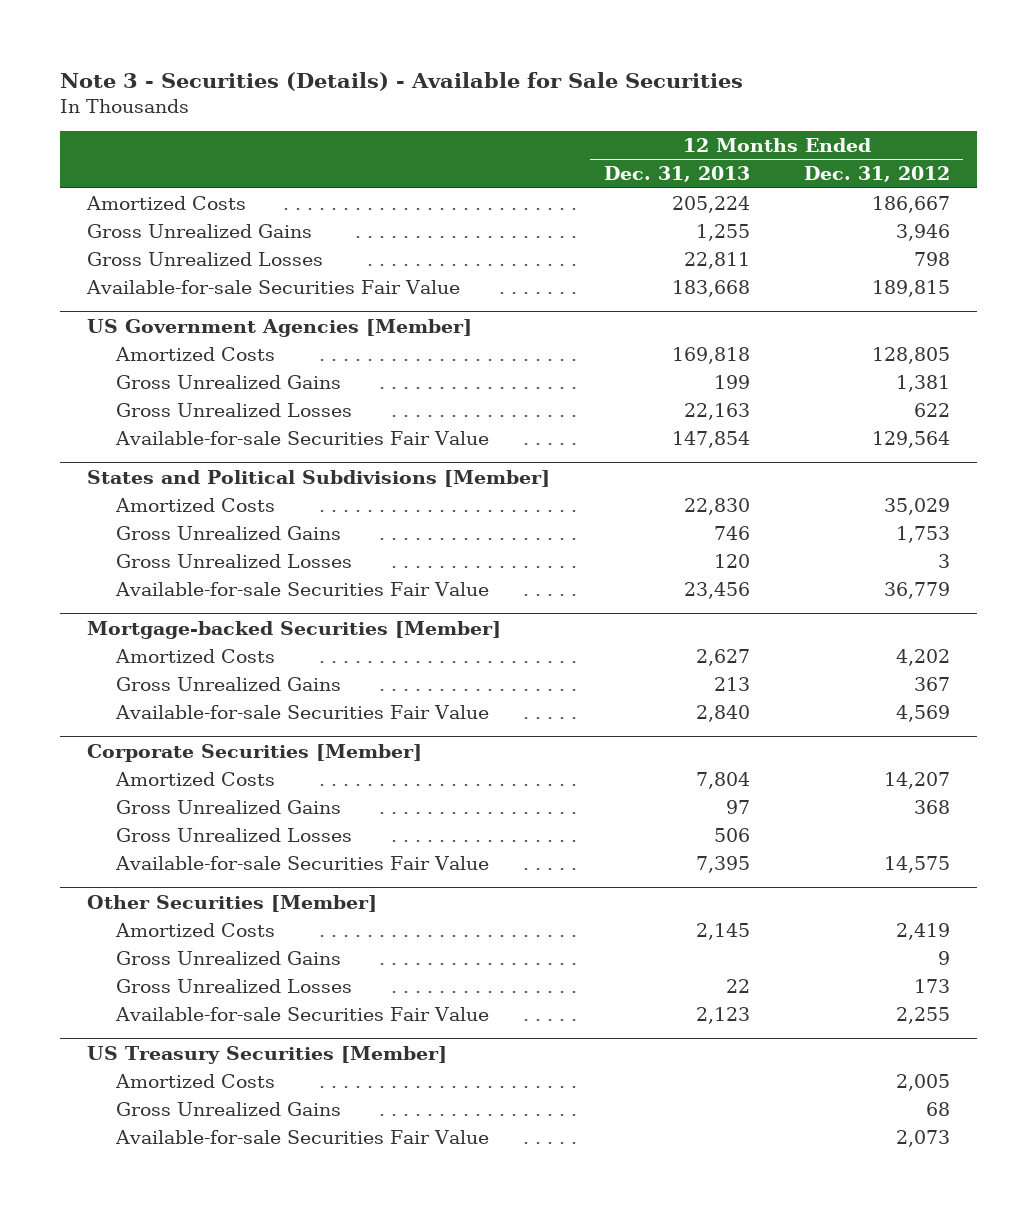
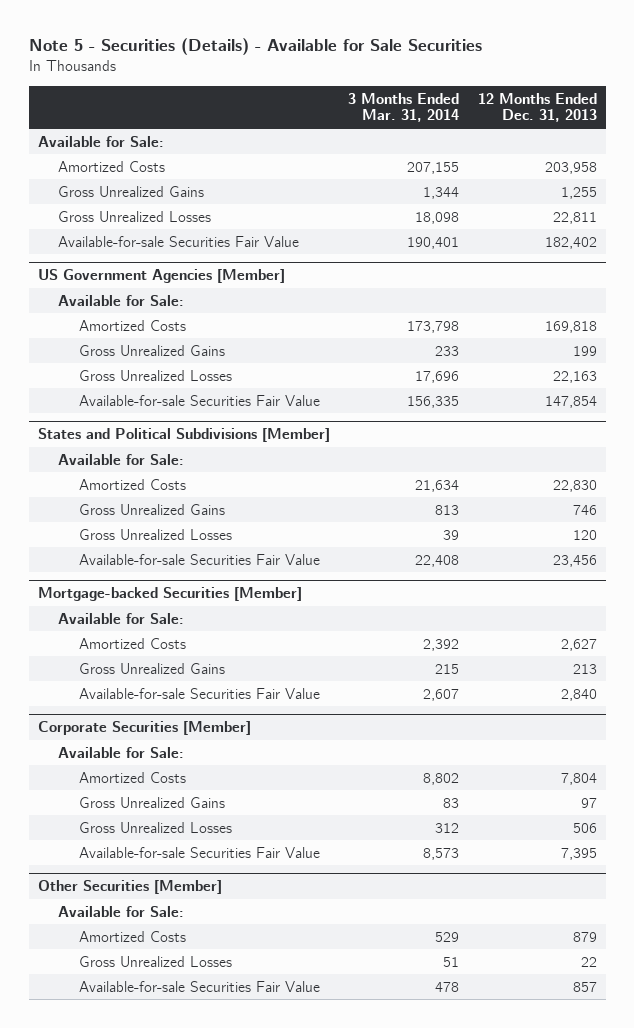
- Note 3 - Securities (Details) - Available for Sale Securities
+ Note 5 - Securities (Details) - Available for Sale Securities
- | 12 Months Ended Dec. 31, 2013 | 12 Months Ended Dec. 31, 2012
+ | 3 Months Ended Mar. 31, 2014 | 12 Months Ended Dec. 31, 2013
- Amortized Costs | 205,224 | 186,667
+ Available for Sale:
+ Amortized Costs | 207,155 | 203,958
- Available-for-sale Securities Fair Value | 183,668 | 189,815
+ Available-for-sale Securities Fair Value | 190,401 | 182,402
@ US Government Agencies [Member]
+ Available for Sale:
@ States and Political Subdivisions [Member]
+ Available for Sale:
@ Mortgage-backed Securities [Member]
+ Available for Sale:
@ Corporate Securities [Member]
+ Available for Sale:
@ Other Securities [Member]
- Amortized Costs | 2,145 | 2,419
- Gross Unrealized Gains | | 9
+ Available for Sale:
+ Amortized Costs | 529 | 879
- Available-for-sale Securities Fair Value | 2,123 | 2,255
- US Treasury Securities [Member]
- Amortized Costs | | 2,005
- Gross Unrealized Gains | | 68
- Available-for-sale Securities Fair Value | | 2,073
@ Other Securities [Member]
+ Available-for-sale Securities Fair Value | 478 | 857

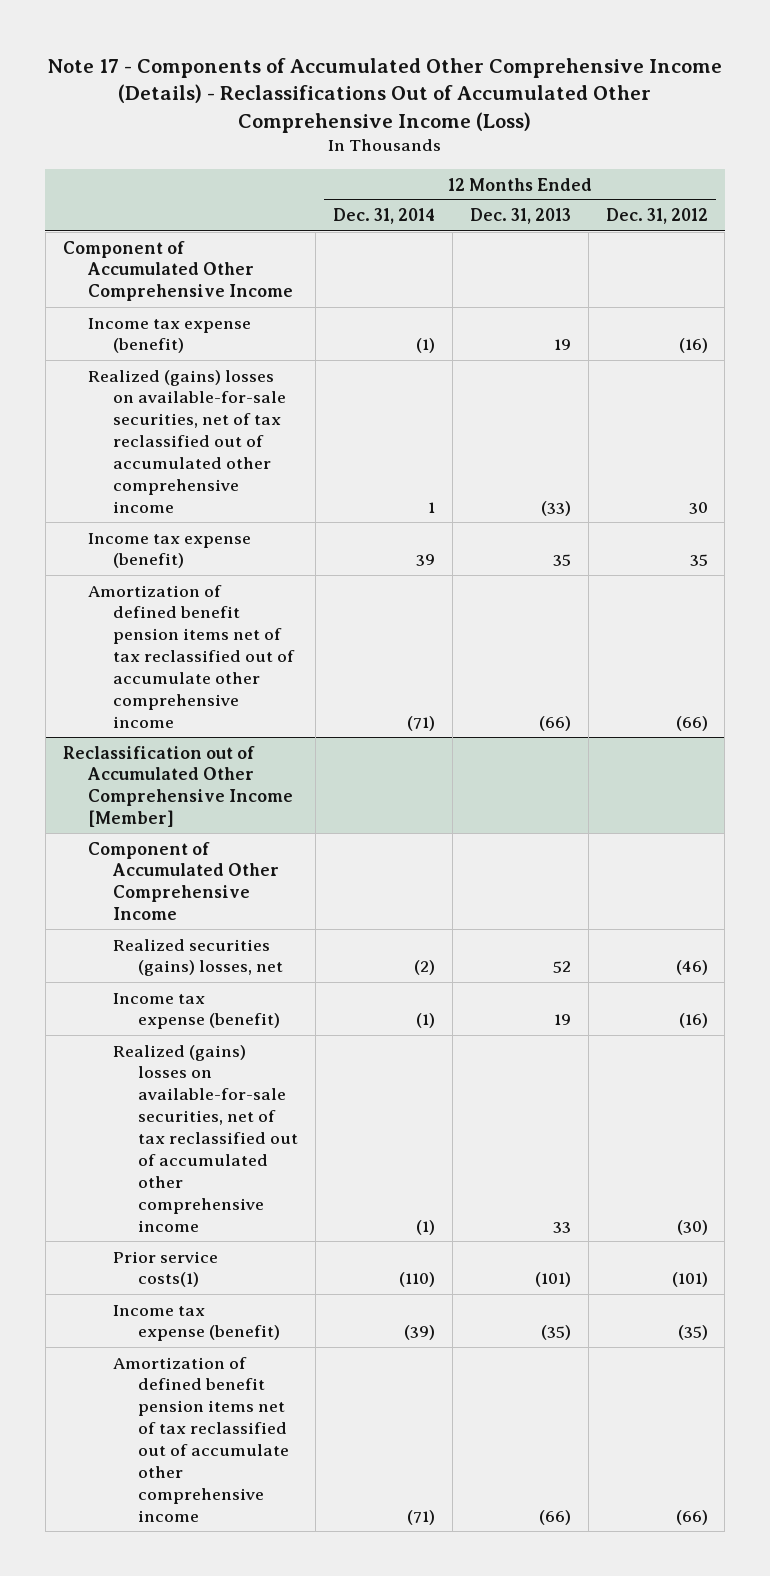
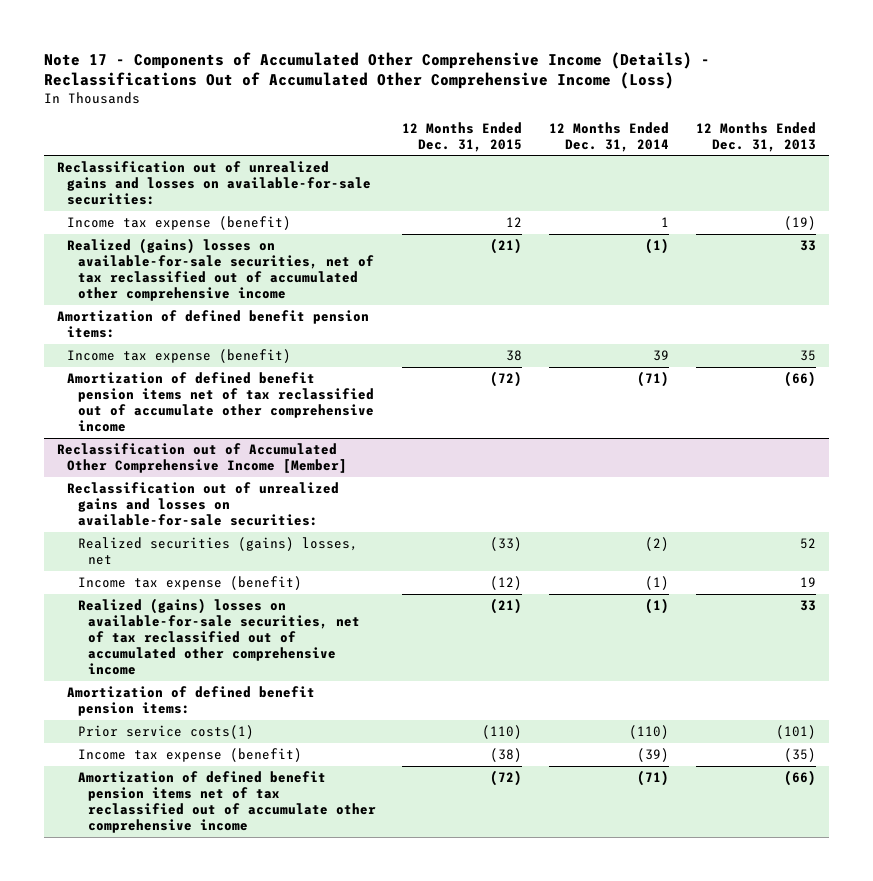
- | 12 Months Ended Dec. 31, 2014 | 12 Months Ended Dec. 31, 2013 | 12 Months Ended Dec. 31, 2012
+ | 12 Months Ended Dec. 31, 2015 | 12 Months Ended Dec. 31, 2014 | 12 Months Ended Dec. 31, 2013
- Component of Accumulated Other Comprehensive Income
- Income tax expense (benefit) | (1) | 19 | (16)
- Realized (gains) losses on available-for-sale securities, net of tax reclassified out of accumulated other comprehensive income | 1 | (33) | 30
+ Reclassification out of unrealized gains and losses on available-for-sale securities:
+ Income tax expense (benefit) | 12 | 1 | (19)
+ Realized (gains) losses on available-for-sale securities, net of tax reclassified out of accumulated other comprehensive income | (21) | (1) | 33
+ Amortization of defined benefit pension items:
@ Reclassification out of Accumulated Other Comprehensive Income [Member]
- Component of Accumulated Other Comprehensive Income
+ Reclassification out of unrealized gains and losses on available-for-sale securities:
+ Amortization of defined benefit pension items:

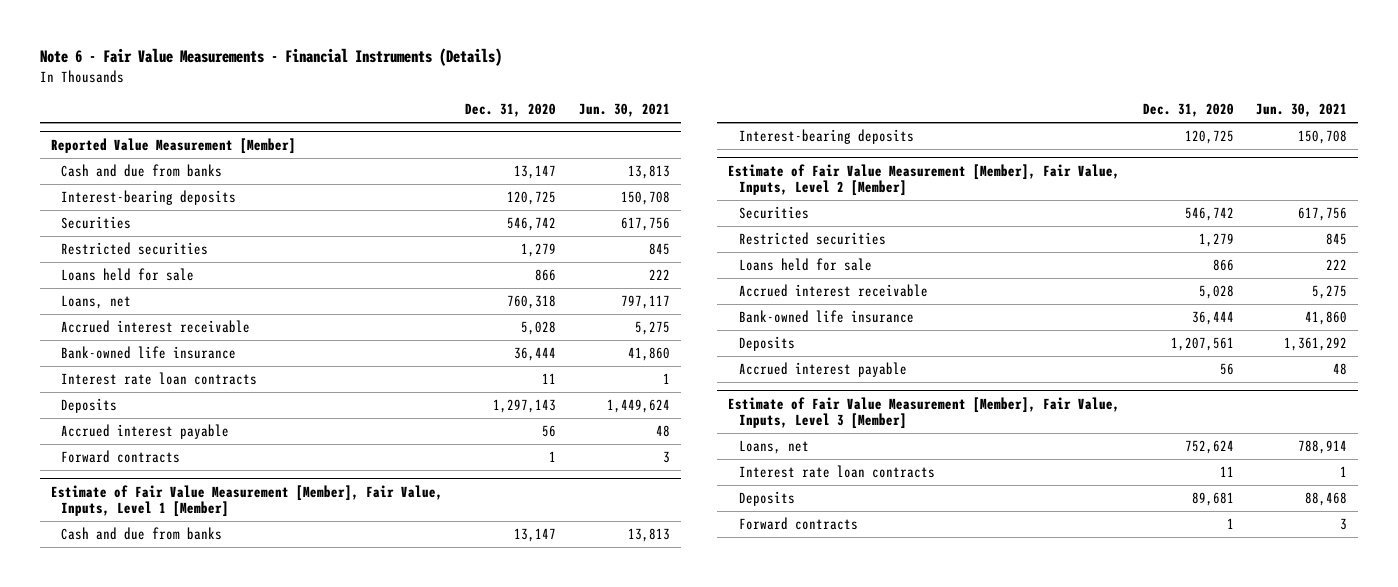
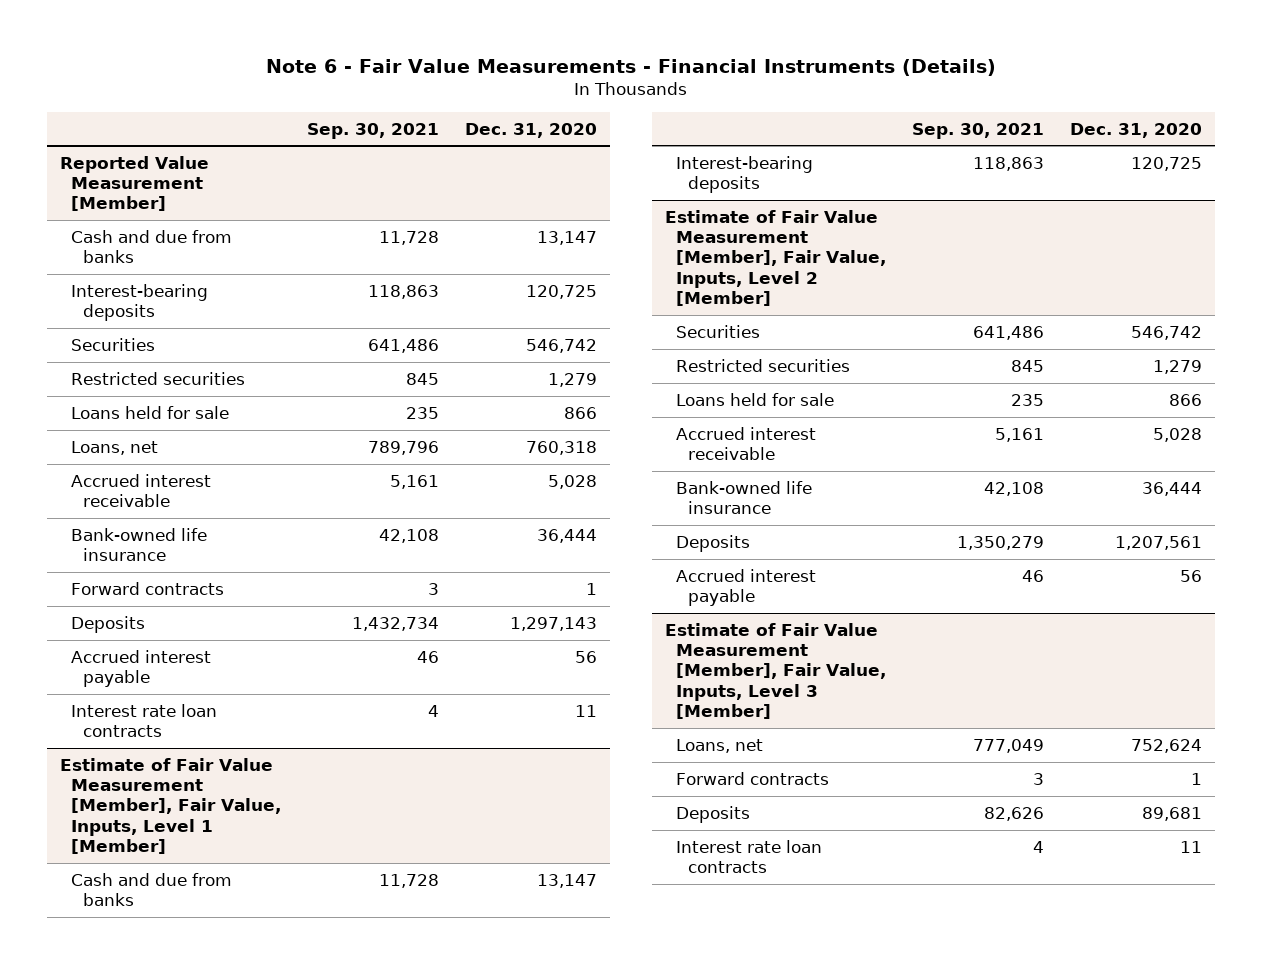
- | Dec. 31, 2020 | Jun. 30, 2021
+ | Sep. 30, 2021 | Dec. 31, 2020
@ Reported Value Measurement [Member]
moved up: Forward contracts | 3 | 1
moved down: Interest rate loan contracts | 4 | 11
@ Estimate of Fair Value Measurement [Member], Fair Value, Inputs, Level 3 [Member]
moved down: Deposits | 82,626 | 89,681
moved down: Interest rate loan contracts | 4 | 11

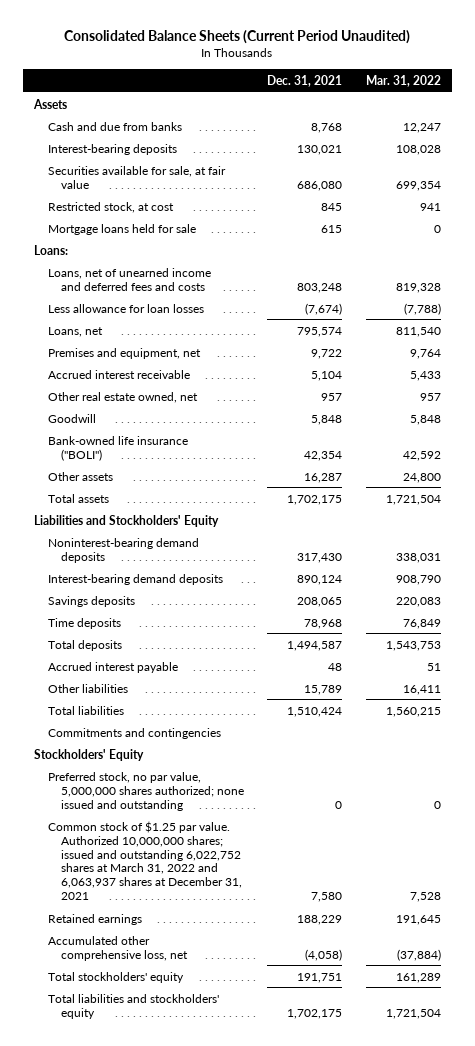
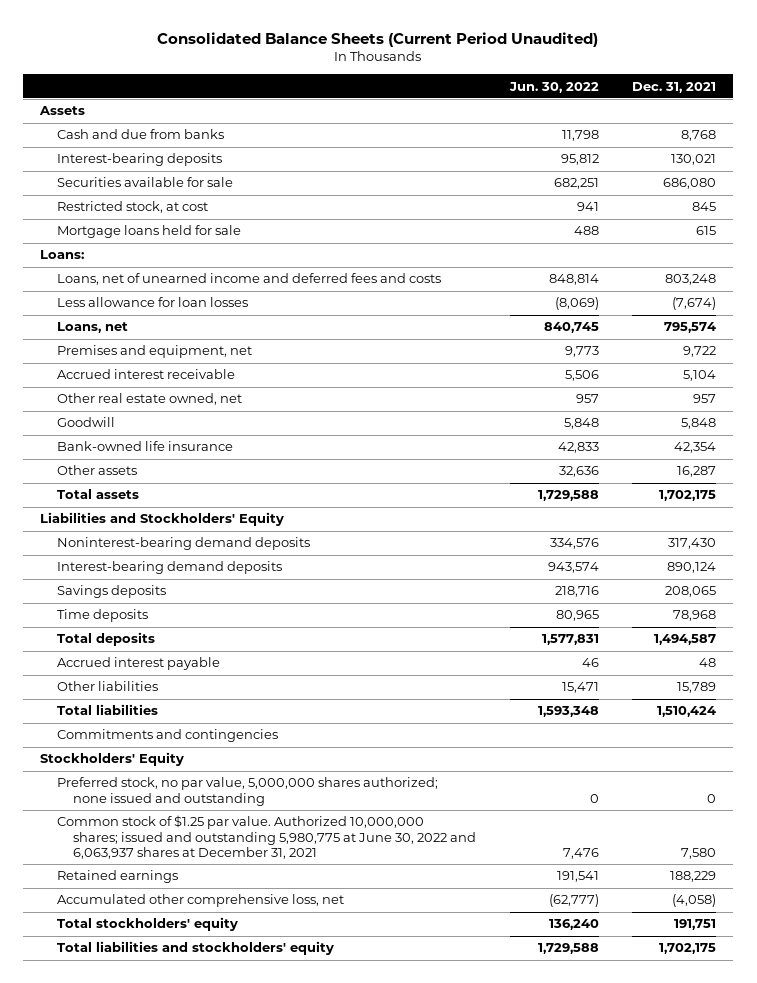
- | Dec. 31, 2021 | Mar. 31, 2022
+ | Jun. 30, 2022 | Dec. 31, 2021
- Securities available for sale, at fair value | 686,080 | 699,354
+ Securities available for sale | 682,251 | 686,080
- Bank-owned life insurance ("BOLI") | 42,354 | 42,592
+ Bank-owned life insurance | 42,833 | 42,354
- Common stock of $1.25 par value. Authorized 10,000,000 shares; issued and outstanding 6,022,752 shares at March 31, 2022 and 6,063,937 shares at December 31, 2021 | 7,580 | 7,528
+ Common stock of $1.25 par value. Authorized 10,000,000 shares; issued and outstanding 5,980,775 at June 30, 2022 and 6,063,937 shares at December 31, 2021 | 7,476 | 7,580

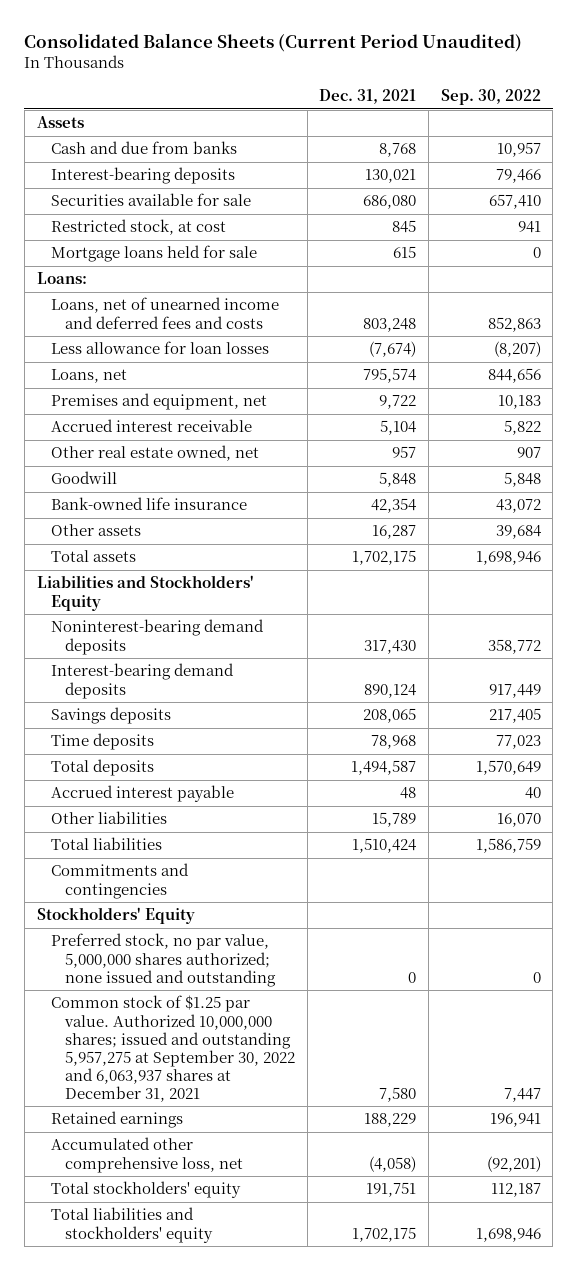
- | Jun. 30, 2022 | Dec. 31, 2021
+ | Dec. 31, 2021 | Sep. 30, 2022
- Common stock of $1.25 par value. Authorized 10,000,000 shares; issued and outstanding 5,980,775 at June 30, 2022 and 6,063,937 shares at December 31, 2021 | 7,476 | 7,580
+ Common stock of $1.25 par value. Authorized 10,000,000 shares; issued and outstanding 5,957,275 at September 30, 2022 and 6,063,937 shares at December 31, 2021 | 7,580 | 7,447

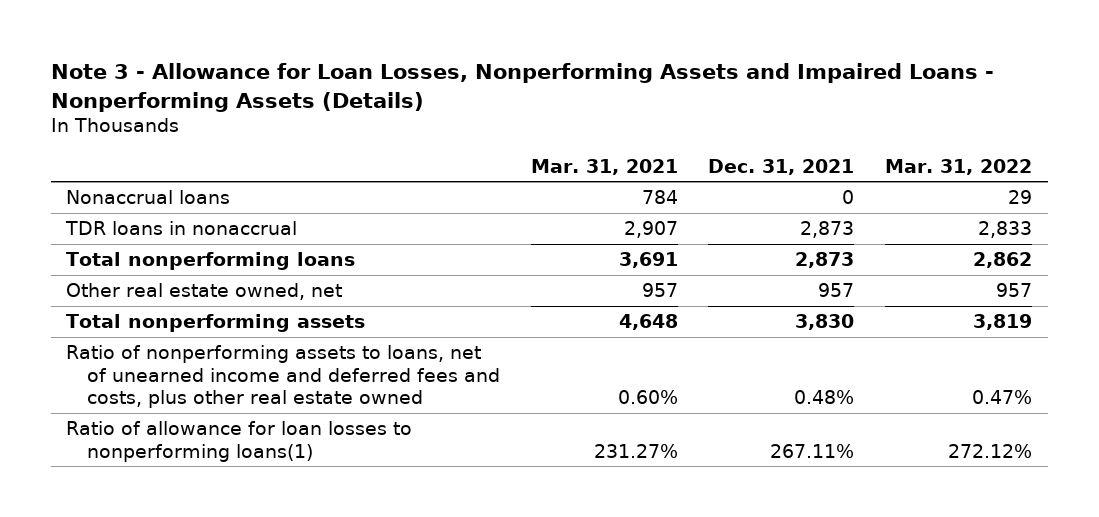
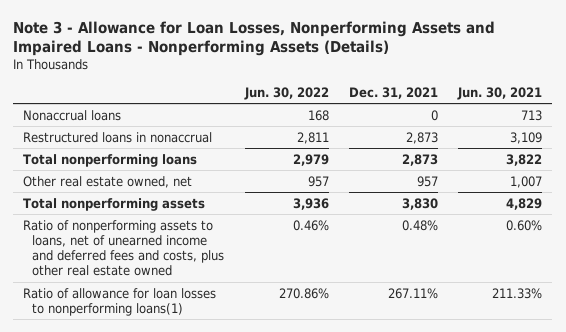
- | Mar. 31, 2021 | Dec. 31, 2021 | Mar. 31, 2022
+ | Jun. 30, 2022 | Dec. 31, 2021 | Jun. 30, 2021
- TDR loans in nonaccrual | 2,907 | 2,873 | 2,833
+ Restructured loans in nonaccrual | 2,811 | 2,873 | 3,109

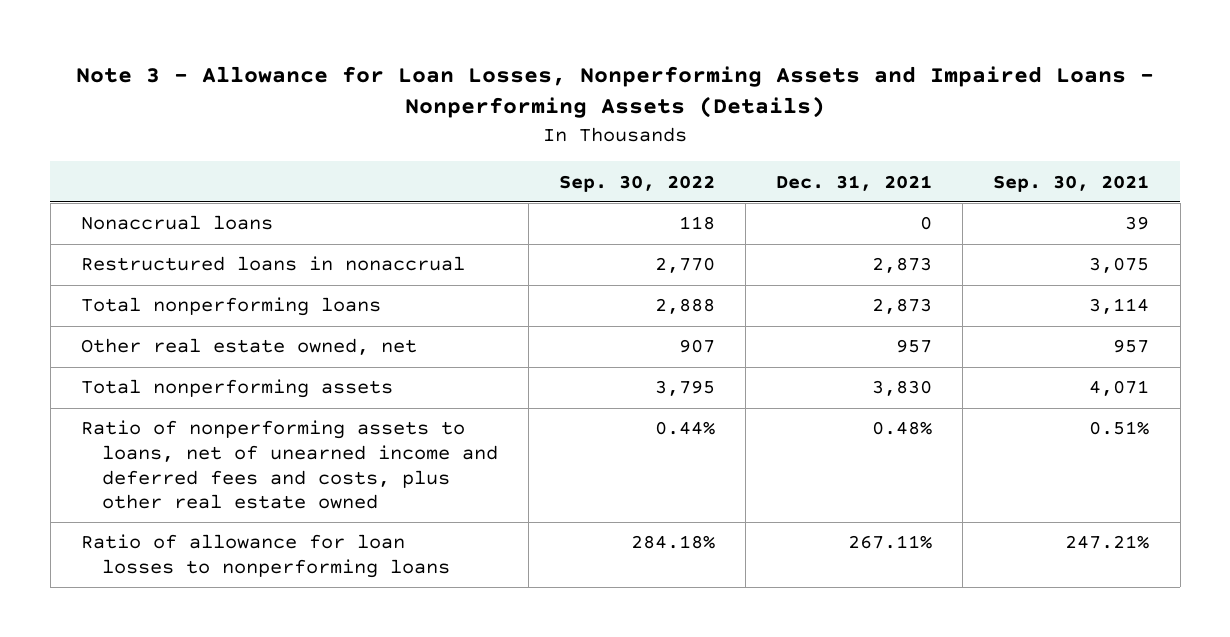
- | Jun. 30, 2022 | Dec. 31, 2021 | Jun. 30, 2021
+ | Sep. 30, 2022 | Dec. 31, 2021 | Sep. 30, 2021
- Ratio of allowance for loan losses to nonperforming loans(1) | 270.86% | 267.11% | 211.33%
+ Ratio of allowance for loan losses to nonperforming loans | 284.18% | 267.11% | 247.21%

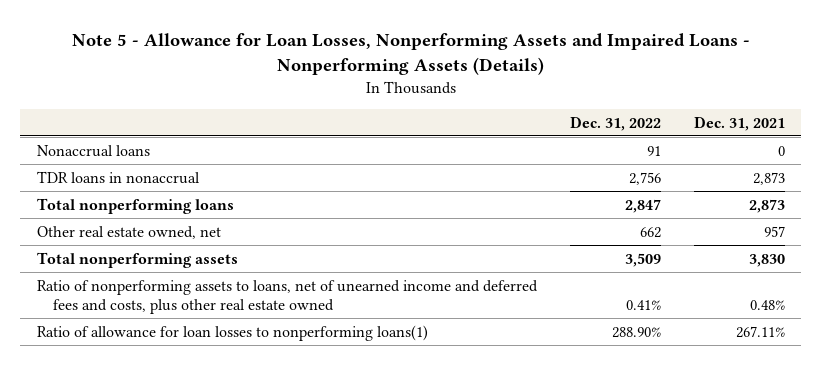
- Note 3 - Allowance for Loan Losses, Nonperforming Assets and Impaired Loans - Nonperforming Assets (Details)
+ Note 5 - Allowance for Loan Losses, Nonperforming Assets and Impaired Loans - Nonperforming Assets (Details)
- | Sep. 30, 2022 | Dec. 31, 2021 | Sep. 30, 2021
+ | Dec. 31, 2022 | Dec. 31, 2021
- Restructured loans in nonaccrual | 2,770 | 2,873 | 3,075
+ TDR loans in nonaccrual | 2,756 | 2,873
- Ratio of allowance for loan losses to nonperforming loans | 284.18% | 267.11% | 247.21%
+ Ratio of allowance for loan losses to nonperforming loans(1) | 288.90% | 267.11%

